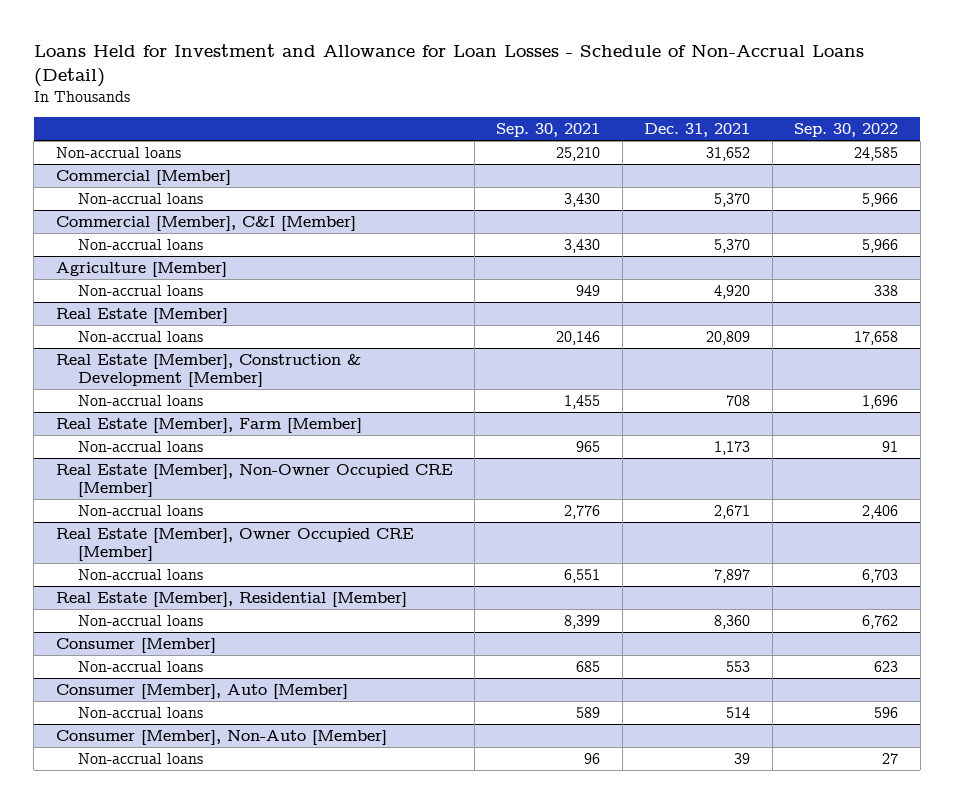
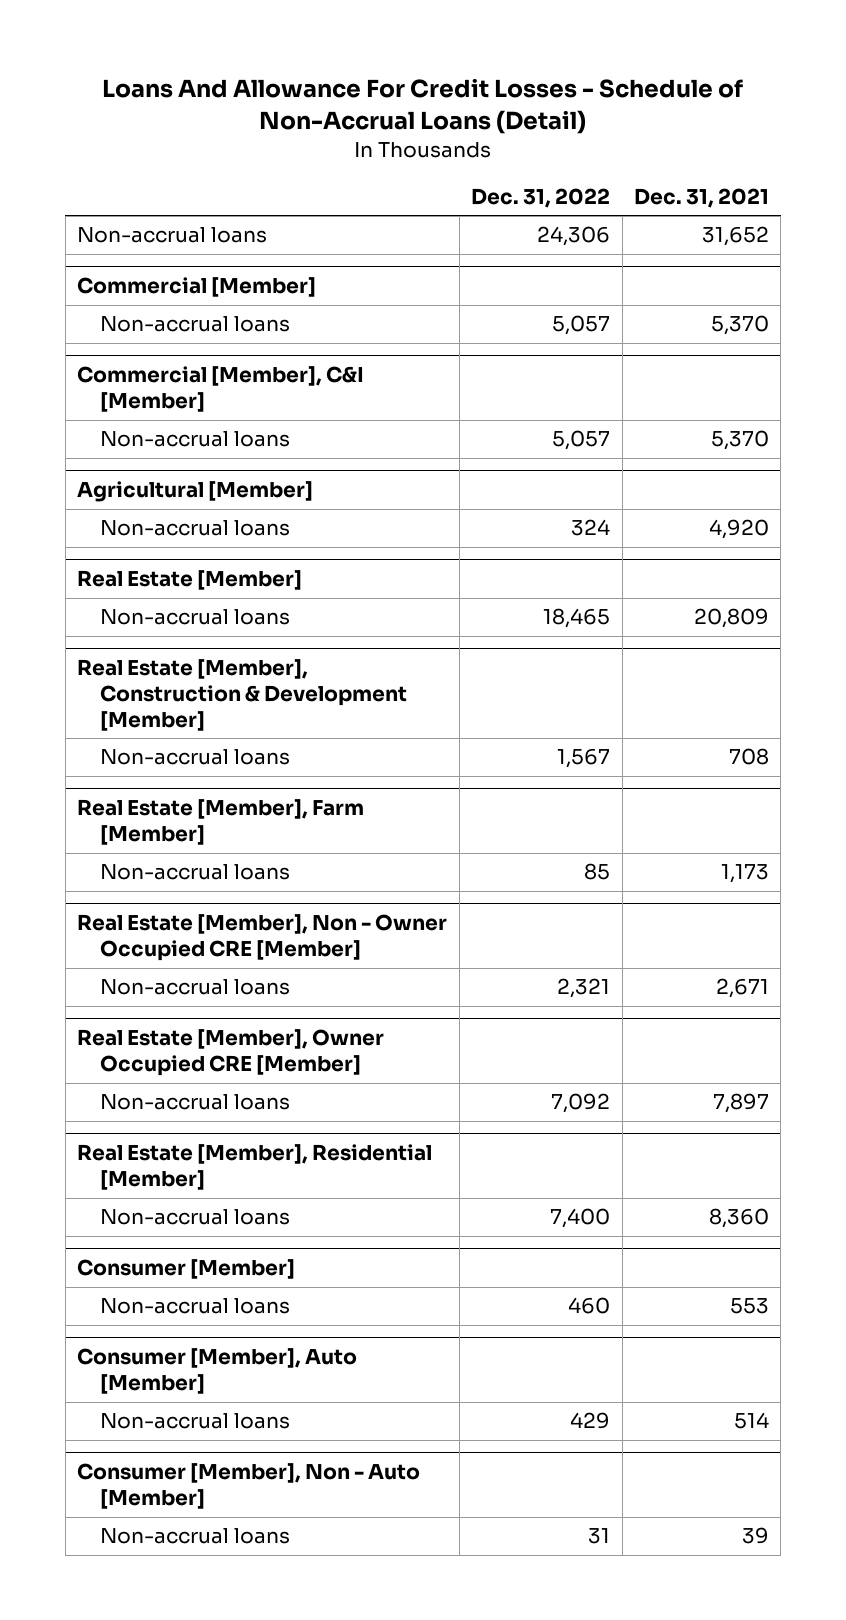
- Loans Held for Investment and Allowance for Loan Losses - Schedule of Non-Accrual Loans (Detail)
+ Loans And Allowance For Credit Losses - Schedule of Non-Accrual Loans (Detail)
- | Sep. 30, 2021 | Dec. 31, 2021 | Sep. 30, 2022
+ | Dec. 31, 2022 | Dec. 31, 2021
- Agriculture [Member]
+ Agricultural [Member]
- Real Estate [Member], Non-Owner Occupied CRE [Member]
+ Real Estate [Member], Non - Owner Occupied CRE [Member]
- Consumer [Member], Non-Auto [Member]
+ Consumer [Member], Non - Auto [Member]

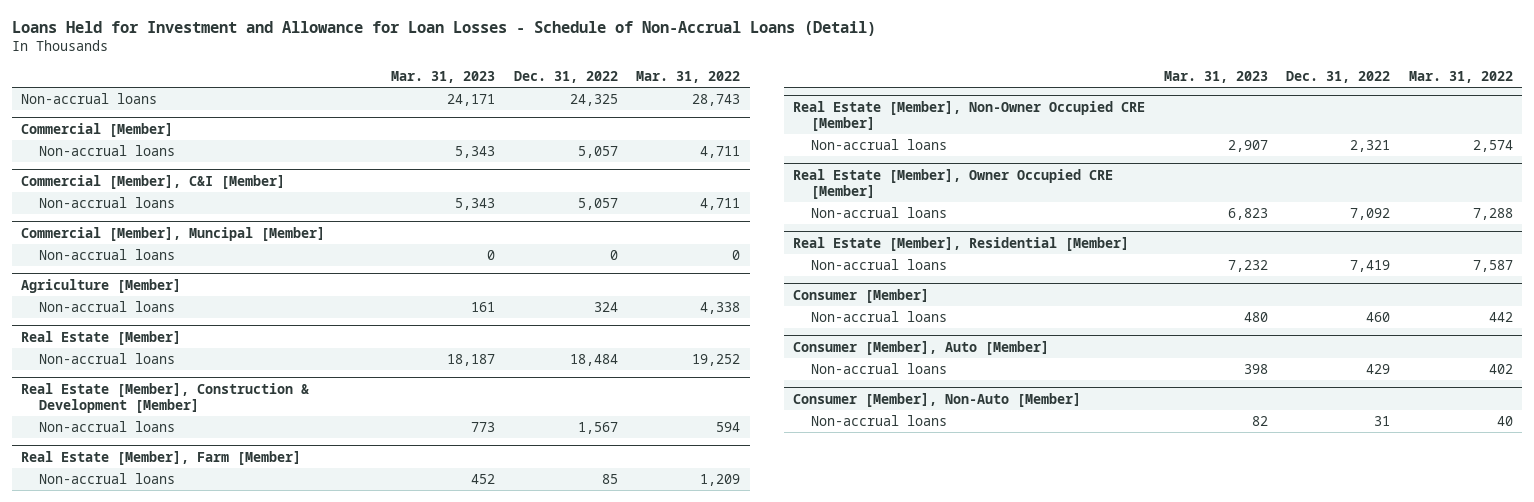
- Loans And Allowance For Credit Losses - Schedule of Non-Accrual Loans (Detail)
+ Loans Held for Investment and Allowance for Loan Losses - Schedule of Non-Accrual Loans (Detail)
- | Dec. 31, 2022 | Dec. 31, 2021
+ | Mar. 31, 2023 | Dec. 31, 2022 | Mar. 31, 2022
- Non-accrual loans | 24,306 | 31,652
+ Non-accrual loans | 24,171 | 24,325 | 28,743
- Agricultural [Member]
+ Commercial [Member], Muncipal [Member]
+ Non-accrual loans | 0 | 0 | 0
+ Agriculture [Member]
@ Real Estate [Member]
- Non-accrual loans | 18,465 | 20,809
+ Non-accrual loans | 18,187 | 18,484 | 19,252
- Real Estate [Member], Non - Owner Occupied CRE [Member]
+ Real Estate [Member], Non-Owner Occupied CRE [Member]
@ Real Estate [Member], Residential [Member]
- Non-accrual loans | 7,400 | 8,360
+ Non-accrual loans | 7,232 | 7,419 | 7,587
- Consumer [Member], Non - Auto [Member]
+ Consumer [Member], Non-Auto [Member]

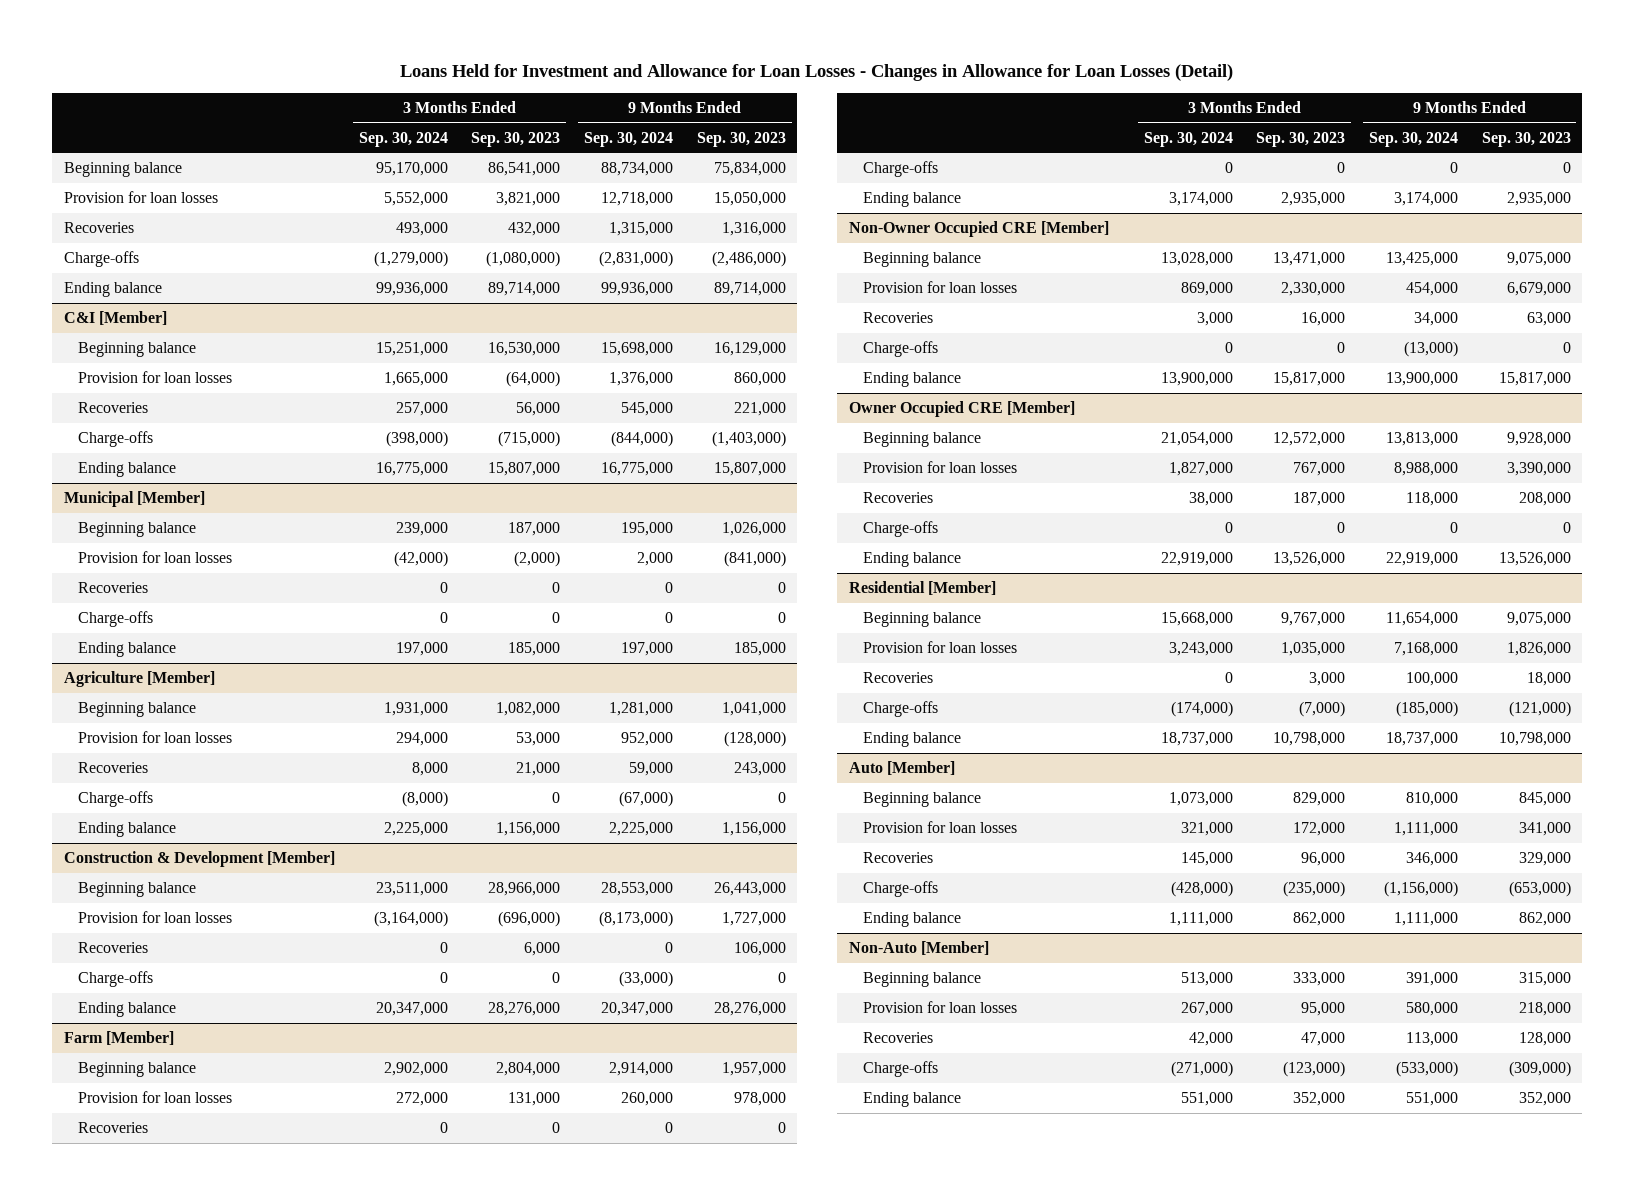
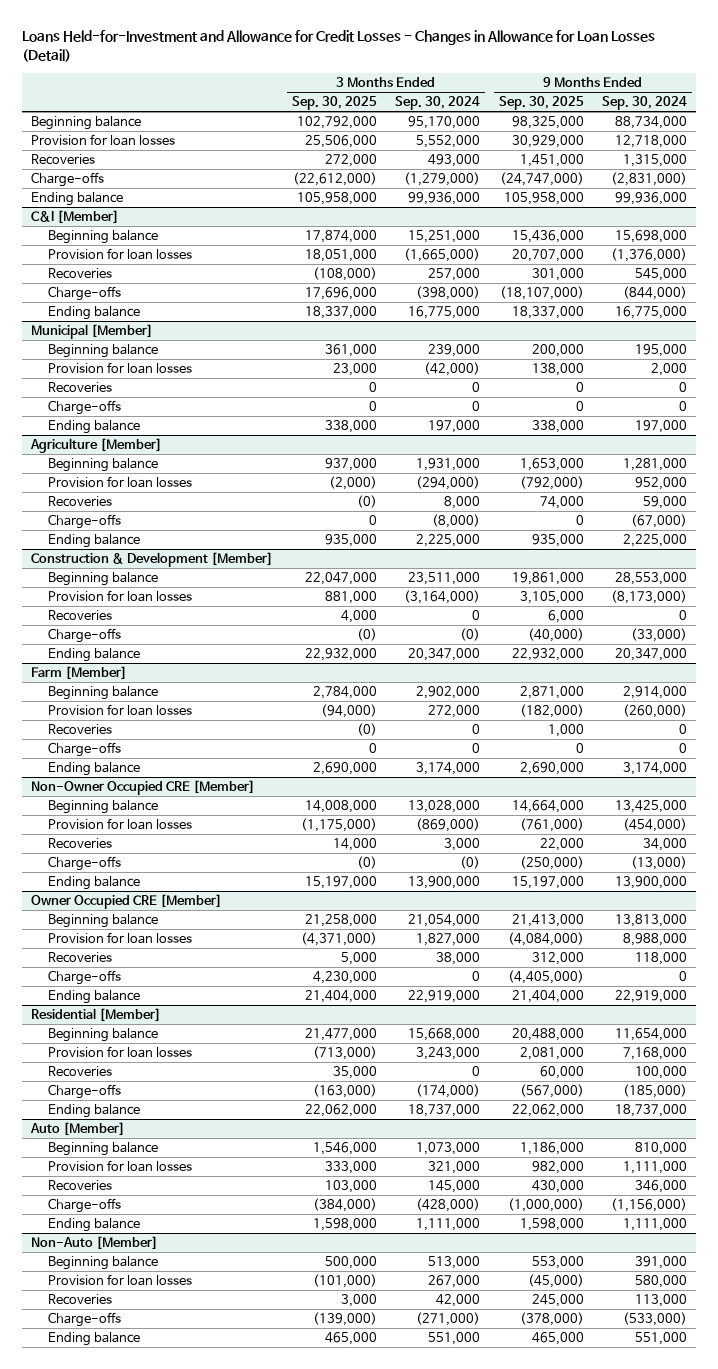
- Loans Held for Investment and Allowance for Loan Losses - Changes in Allowance for Loan Losses (Detail)
+ Loans Held-for-Investment and Allowance for Credit Losses - Changes in Allowance for Loan Losses (Detail)
- | 3 Months Ended Sep. 30, 2024 | 3 Months Ended Sep. 30, 2023 | 9 Months Ended Sep. 30, 2024 | 9 Months Ended Sep. 30, 2023
+ | 3 Months Ended Sep. 30, 2025 | 3 Months Ended Sep. 30, 2024 | 9 Months Ended Sep. 30, 2025 | 9 Months Ended Sep. 30, 2024
@ C&I [Member]
- Provision for loan losses | 1,665,000 | (64,000) | 1,376,000 | 860,000
+ Provision for loan losses | 18,051,000 | (1,665,000) | 20,707,000 | (1,376,000)
@ Agriculture [Member]
- Provision for loan losses | 294,000 | 53,000 | 952,000 | (128,000)
+ Provision for loan losses | (2,000) | (294,000) | (792,000) | 952,000
@ Construction & Development [Member]
- Charge-offs | 0 | 0 | (33,000) | 0
+ Charge-offs | (0) | (0) | (40,000) | (33,000)
@ Farm [Member]
- Provision for loan losses | 272,000 | 131,000 | 260,000 | 978,000
+ Provision for loan losses | (94,000) | 272,000 | (182,000) | (260,000)
@ Non-Owner Occupied CRE [Member]
- Provision for loan losses | 869,000 | 2,330,000 | 454,000 | 6,679,000
+ Provision for loan losses | (1,175,000) | (869,000) | (761,000) | (454,000)
- Charge-offs | 0 | 0 | (13,000) | 0
+ Charge-offs | (0) | (0) | (250,000) | (13,000)

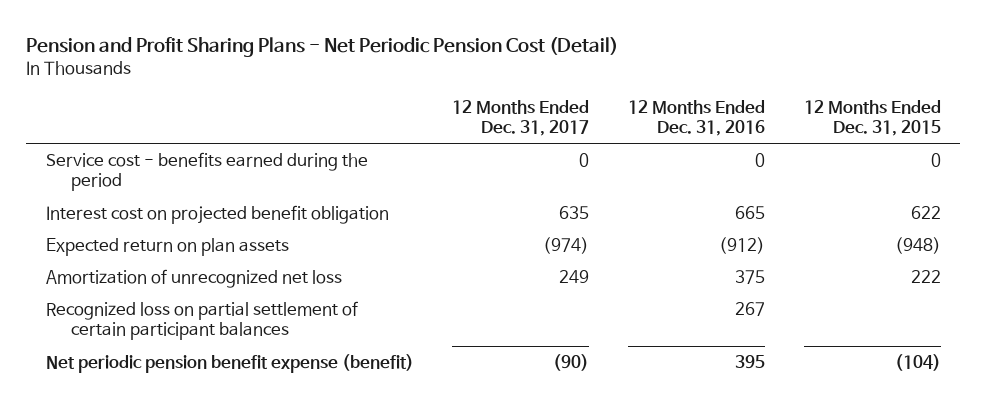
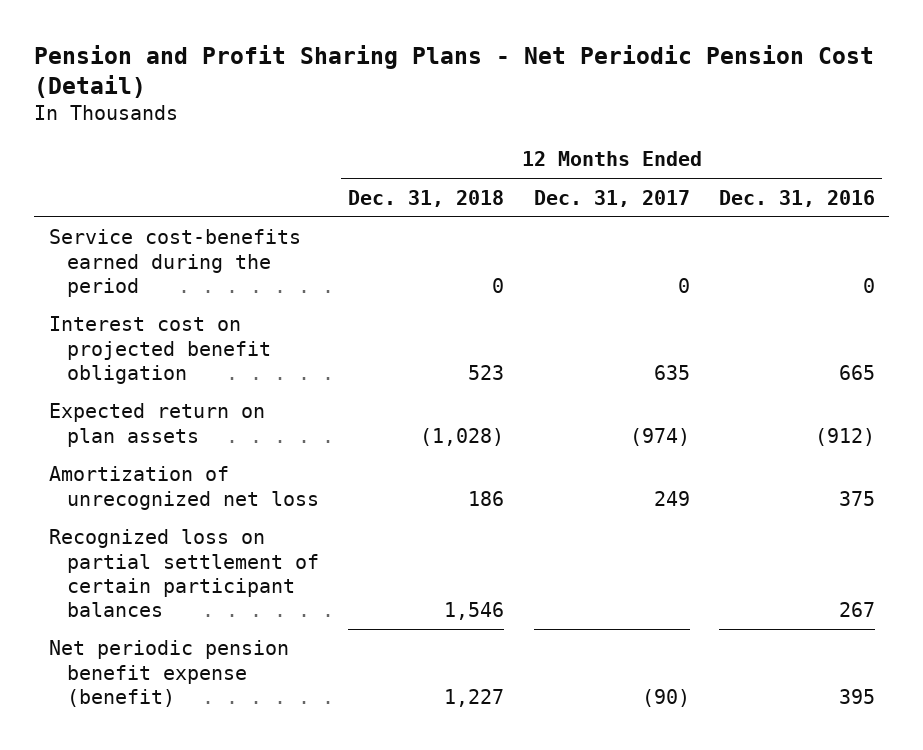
- | 12 Months Ended Dec. 31, 2017 | 12 Months Ended Dec. 31, 2016 | 12 Months Ended Dec. 31, 2015
+ | 12 Months Ended Dec. 31, 2018 | 12 Months Ended Dec. 31, 2017 | 12 Months Ended Dec. 31, 2016
- Service cost - benefits earned during the period | 0 | 0 | 0
+ Service cost-benefits earned during the period | 0 | 0 | 0

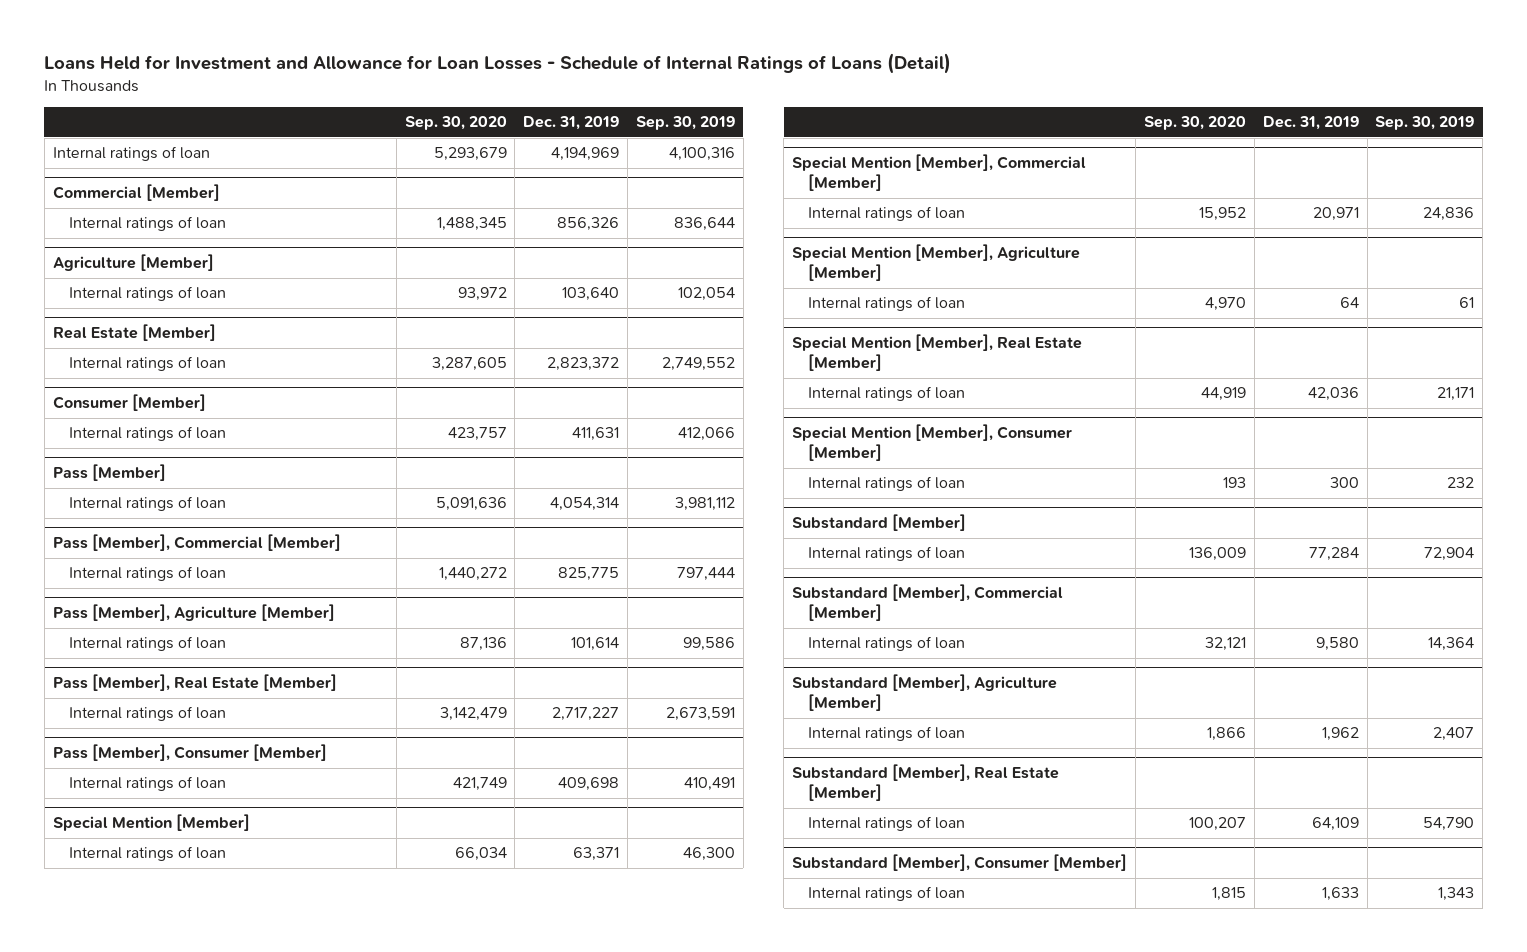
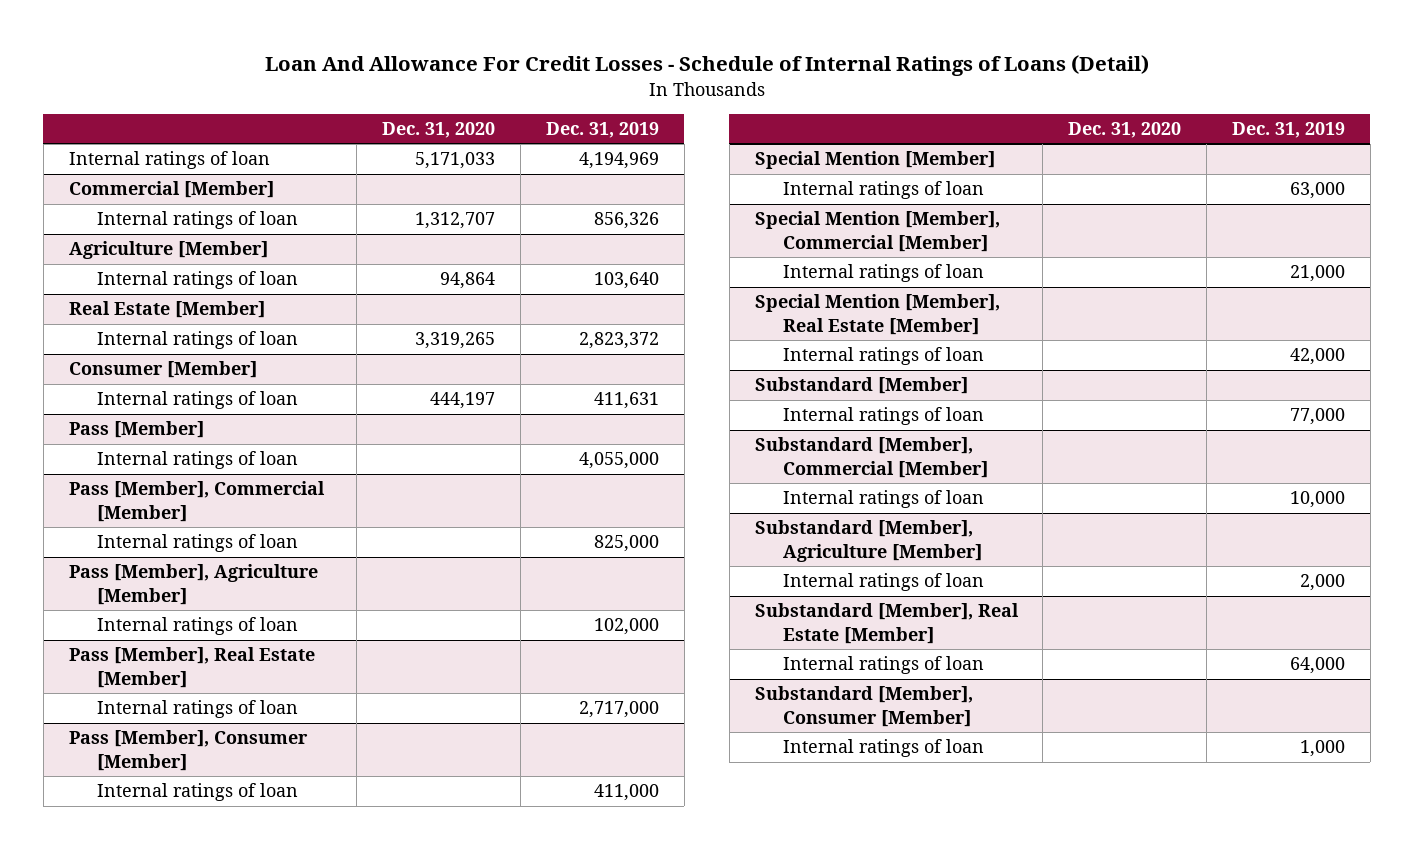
- Loans Held for Investment and Allowance for Loan Losses - Schedule of Internal Ratings of Loans (Detail)
+ Loan And Allowance For Credit Losses - Schedule of Internal Ratings of Loans (Detail)
- | Sep. 30, 2020 | Dec. 31, 2019 | Sep. 30, 2019
+ | Dec. 31, 2020 | Dec. 31, 2019
@ Pass [Member]
- Internal ratings of loan | 5,091,636 | 4,054,314 | 3,981,112
+ Internal ratings of loan | | 4,055,000
@ Pass [Member], Commercial [Member]
- Internal ratings of loan | 1,440,272 | 825,775 | 797,444
+ Internal ratings of loan | | 825,000
@ Pass [Member], Agriculture [Member]
- Internal ratings of loan | 87,136 | 101,614 | 99,586
+ Internal ratings of loan | | 102,000
@ Pass [Member], Real Estate [Member]
- Internal ratings of loan | 3,142,479 | 2,717,227 | 2,673,591
+ Internal ratings of loan | | 2,717,000
@ Pass [Member], Consumer [Member]
- Internal ratings of loan | 421,749 | 409,698 | 410,491
+ Internal ratings of loan | | 411,000
@ Special Mention [Member]
- Internal ratings of loan | 66,034 | 63,371 | 46,300
+ Internal ratings of loan | | 63,000
@ Special Mention [Member], Commercial [Member]
- Internal ratings of loan | 15,952 | 20,971 | 24,836
- Special Mention [Member], Agriculture [Member]
- Internal ratings of loan | 4,970 | 64 | 61
@ Special Mention [Member], Commercial [Member]
+ Internal ratings of loan | | 21,000
@ Special Mention [Member], Real Estate [Member]
- Internal ratings of loan | 44,919 | 42,036 | 21,171
- Special Mention [Member], Consumer [Member]
- Internal ratings of loan | 193 | 300 | 232
@ Special Mention [Member], Real Estate [Member]
+ Internal ratings of loan | | 42,000
@ Substandard [Member]
- Internal ratings of loan | 136,009 | 77,284 | 72,904
+ Internal ratings of loan | | 77,000
@ Substandard [Member], Commercial [Member]
- Internal ratings of loan | 32,121 | 9,580 | 14,364
+ Internal ratings of loan | | 10,000
@ Substandard [Member], Agriculture [Member]
- Internal ratings of loan | 1,866 | 1,962 | 2,407
+ Internal ratings of loan | | 2,000
@ Substandard [Member], Real Estate [Member]
- Internal ratings of loan | 100,207 | 64,109 | 54,790
+ Internal ratings of loan | | 64,000
@ Substandard [Member], Consumer [Member]
- Internal ratings of loan | 1,815 | 1,633 | 1,343
+ Internal ratings of loan | | 1,000

